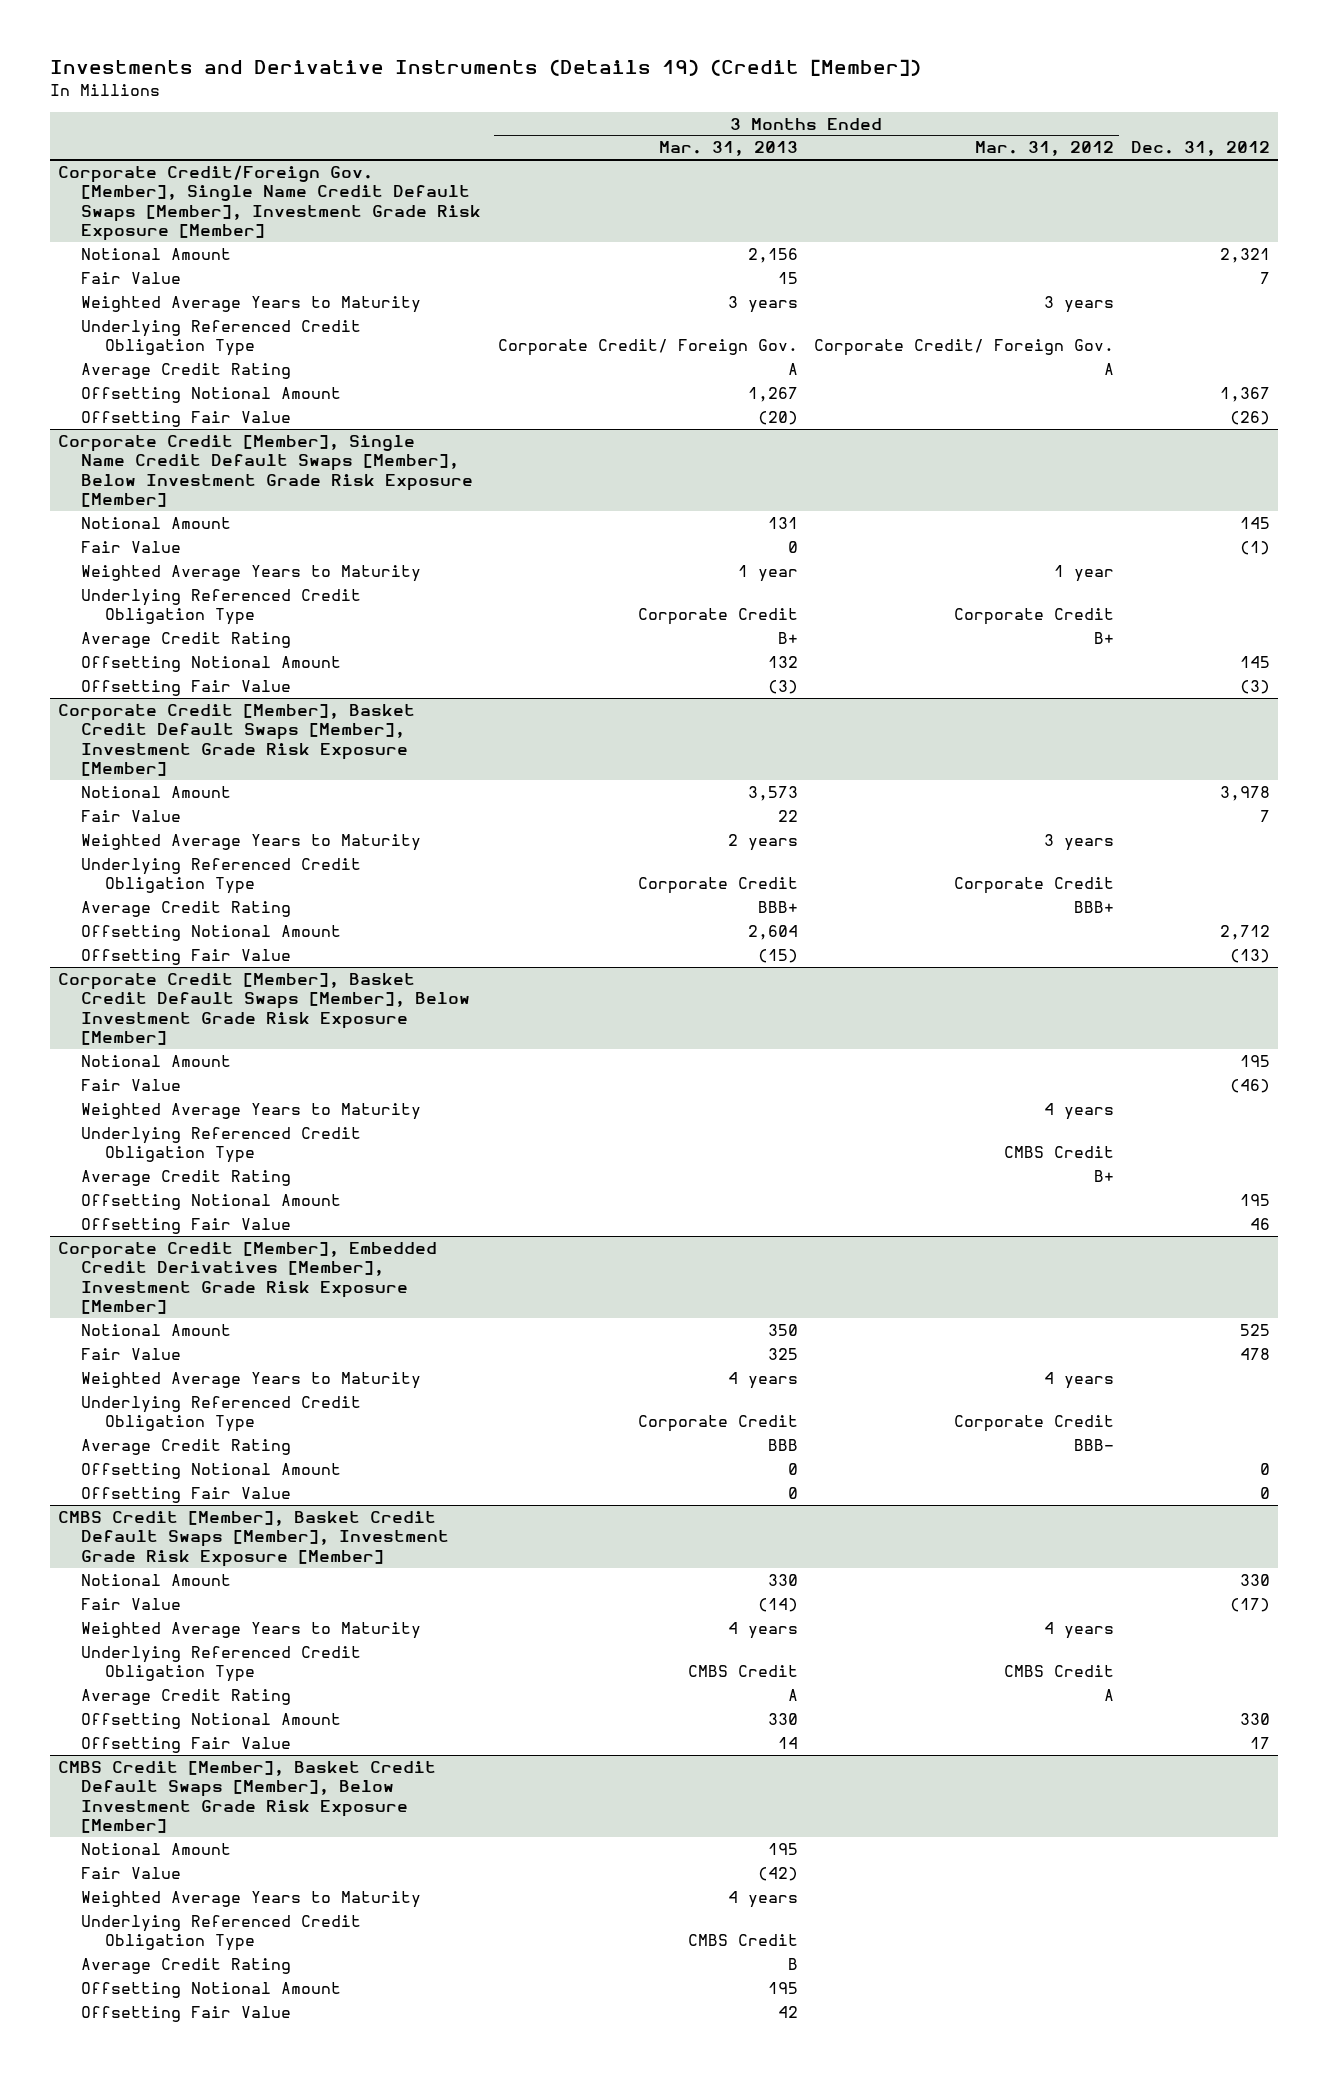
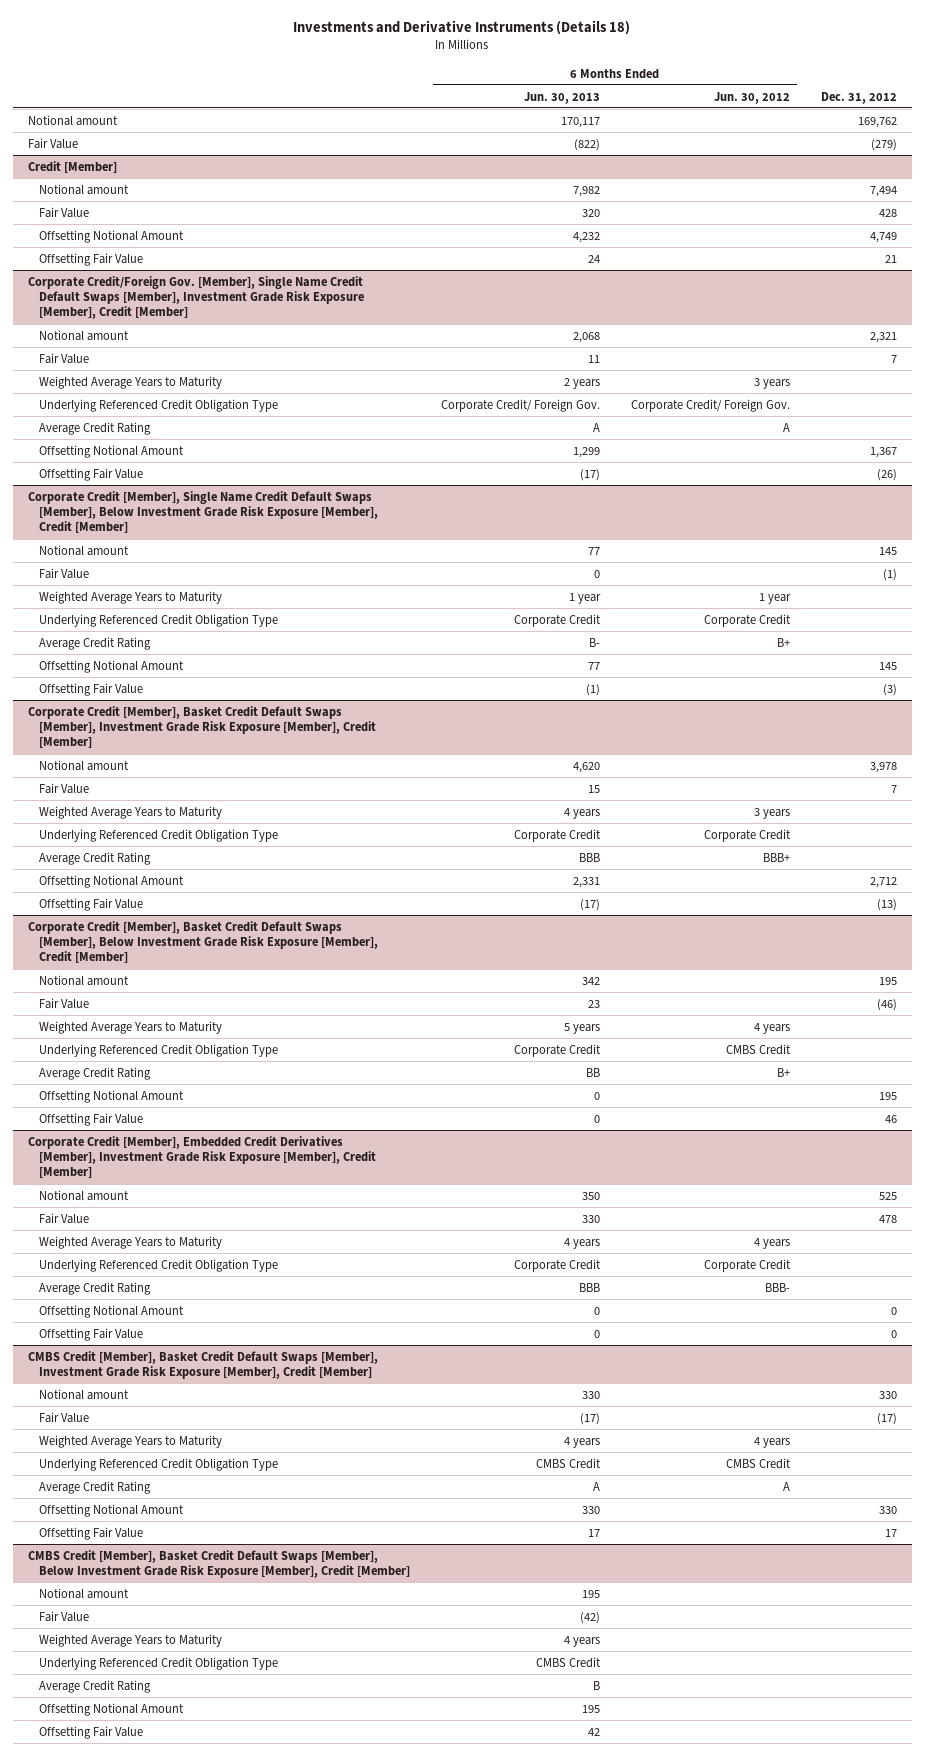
- Investments and Derivative Instruments (Details 19) (Credit [Member])
+ Investments and Derivative Instruments (Details 18)
- | 3 Months Ended Mar. 31, 2013 | 3 Months Ended Mar. 31, 2012 | Dec. 31, 2012
+ | 6 Months Ended Jun. 30, 2013 | 6 Months Ended Jun. 30, 2012 | Dec. 31, 2012
- Corporate Credit/Foreign Gov. [Member], Single Name Credit Default Swaps [Member], Investment Grade Risk Exposure [Member]
- Notional Amount | 2,156 | | 2,321
+ Notional amount | 170,117 | | 169,762
+ Fair Value | (822) | | (279)
+ Credit [Member]
+ Notional amount | 7,982 | | 7,494
+ Fair Value | 320 | | 428
+ Offsetting Notional Amount | 4,232 | | 4,749
+ Offsetting Fair Value | 24 | | 21
+ Corporate Credit/Foreign Gov. [Member], Single Name Credit Default Swaps [Member], Investment Grade Risk Exposure [Member], Credit [Member]
+ Notional amount | 2,068 | | 2,321
- Corporate Credit [Member], Single Name Credit Default Swaps [Member], Below Investment Grade Risk Exposure [Member]
- Notional Amount | 131 | | 145
+ Corporate Credit [Member], Single Name Credit Default Swaps [Member], Below Investment Grade Risk Exposure [Member], Credit [Member]
+ Notional amount | 77 | | 145
- Corporate Credit [Member], Basket Credit Default Swaps [Member], Investment Grade Risk Exposure [Member]
- Notional Amount | 3,573 | | 3,978
+ Corporate Credit [Member], Basket Credit Default Swaps [Member], Investment Grade Risk Exposure [Member], Credit [Member]
+ Notional amount | 4,620 | | 3,978
- Corporate Credit [Member], Basket Credit Default Swaps [Member], Below Investment Grade Risk Exposure [Member]
- Notional Amount | | | 195
+ Corporate Credit [Member], Basket Credit Default Swaps [Member], Below Investment Grade Risk Exposure [Member], Credit [Member]
+ Notional amount | 342 | | 195
- Corporate Credit [Member], Embedded Credit Derivatives [Member], Investment Grade Risk Exposure [Member]
- Notional Amount | 350 | | 525
+ Corporate Credit [Member], Embedded Credit Derivatives [Member], Investment Grade Risk Exposure [Member], Credit [Member]
+ Notional amount | 350 | | 525
- CMBS Credit [Member], Basket Credit Default Swaps [Member], Investment Grade Risk Exposure [Member]
- Notional Amount | 330 | | 330
+ CMBS Credit [Member], Basket Credit Default Swaps [Member], Investment Grade Risk Exposure [Member], Credit [Member]
+ Notional amount | 330 | | 330
- CMBS Credit [Member], Basket Credit Default Swaps [Member], Below Investment Grade Risk Exposure [Member]
- Notional Amount | 195 | |
+ CMBS Credit [Member], Basket Credit Default Swaps [Member], Below Investment Grade Risk Exposure [Member], Credit [Member]
+ Notional amount | 195 | |

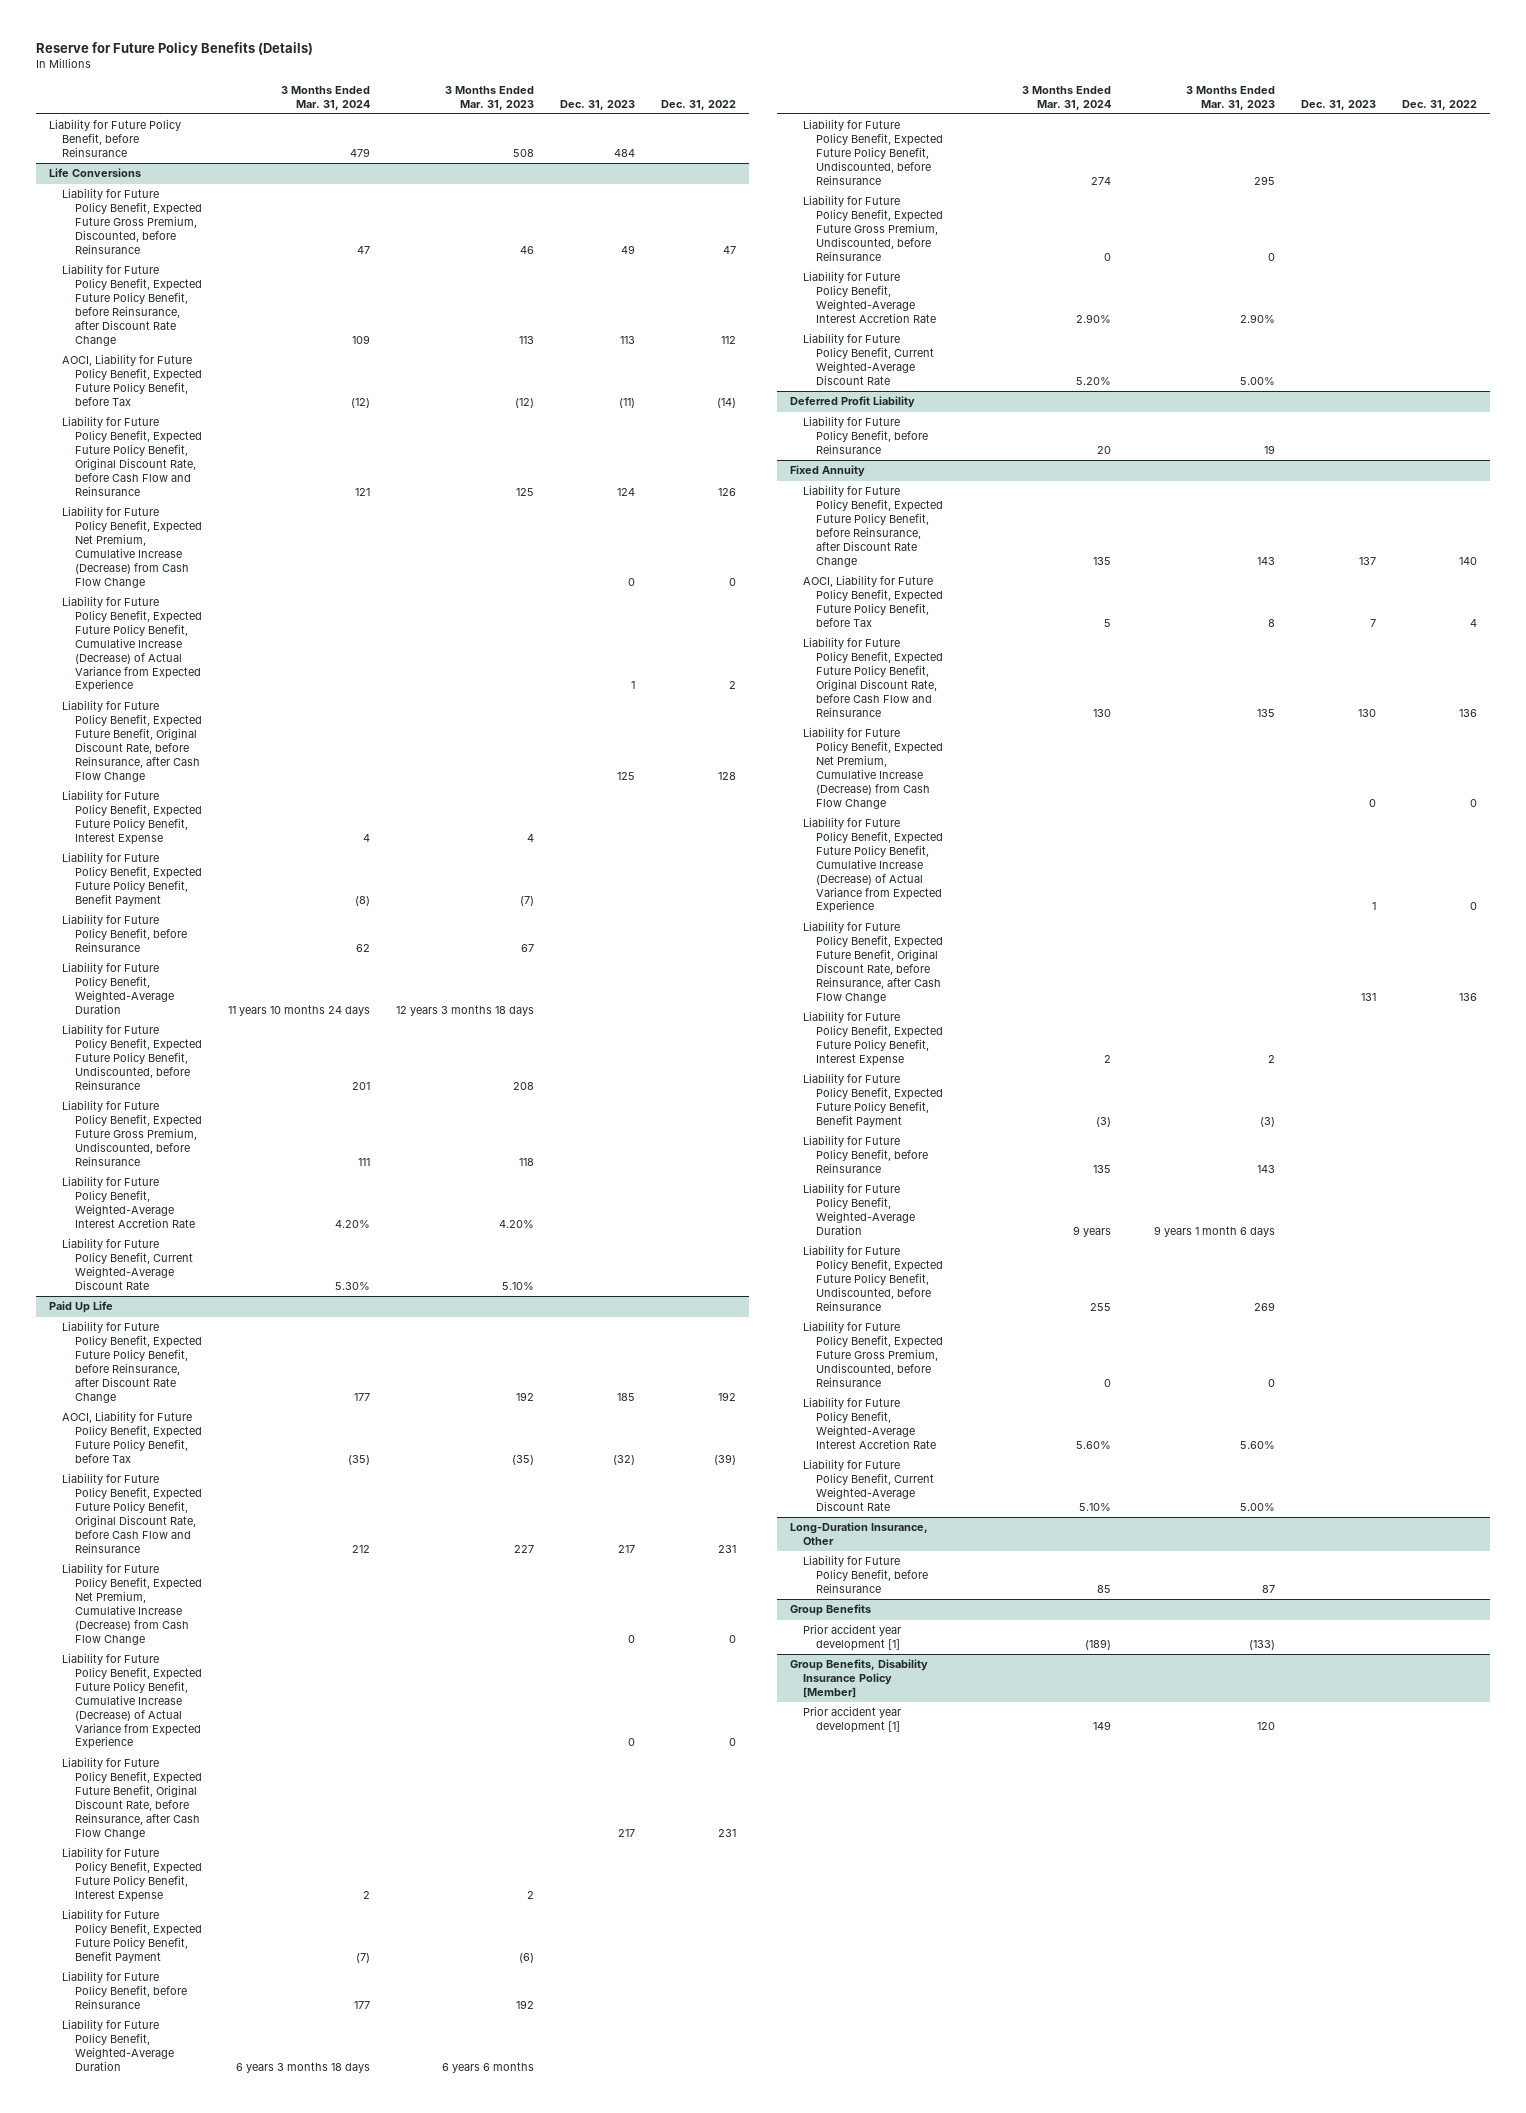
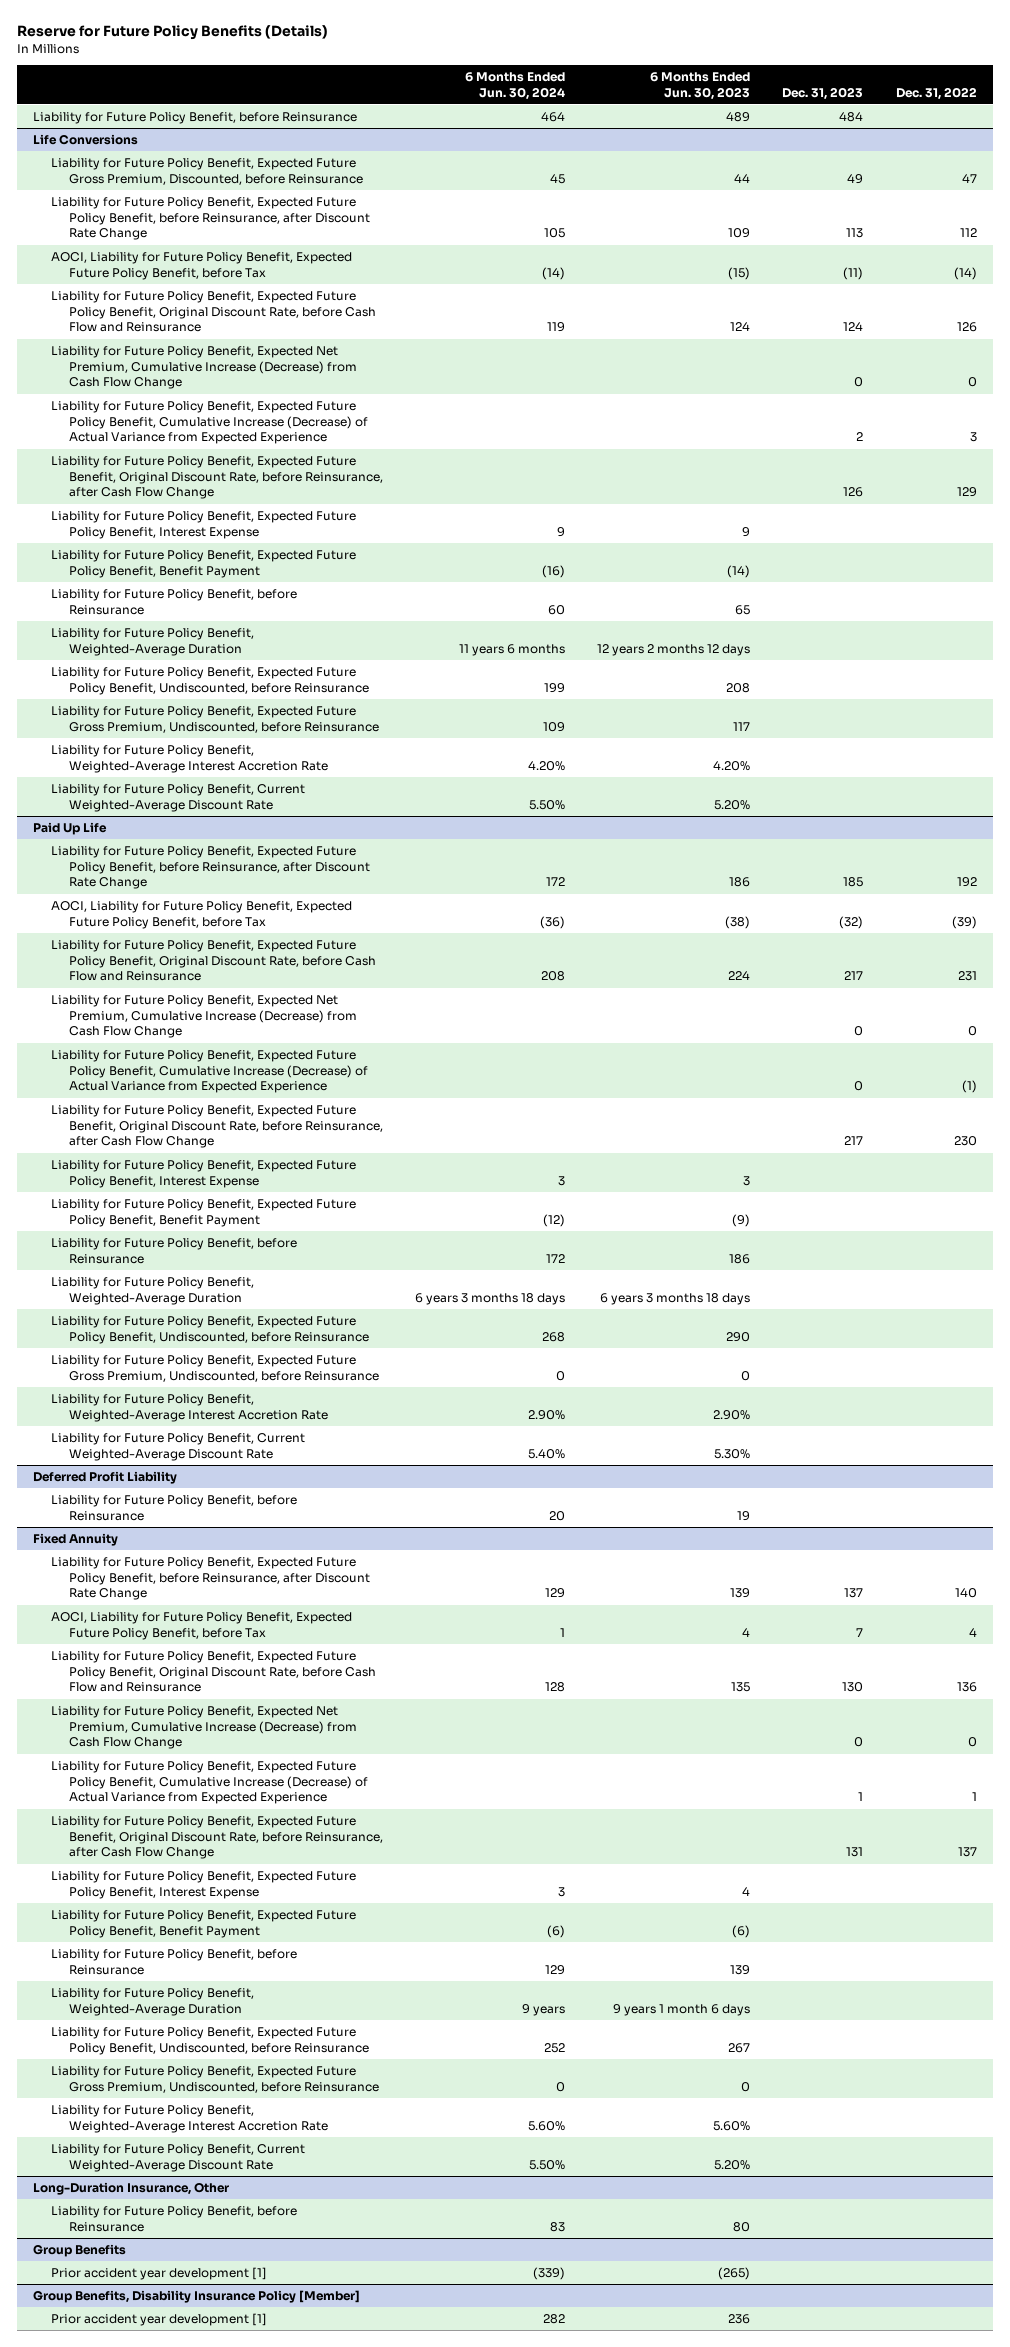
- | 3 Months Ended Mar. 31, 2024 | 3 Months Ended Mar. 31, 2023 | Dec. 31, 2023 | Dec. 31, 2022
+ | 6 Months Ended Jun. 30, 2024 | 6 Months Ended Jun. 30, 2023 | Dec. 31, 2023 | Dec. 31, 2022
@ Life Conversions
- Liability for Future Policy Benefit, Expected Future Policy Benefit, Cumulative Increase (Decrease) of Actual Variance from Expected Experience | | | 1 | 2
- Liability for Future Policy Benefit, Expected Future Benefit, Original Discount Rate, before Reinsurance, after Cash Flow Change | | | 125 | 128
+ Liability for Future Policy Benefit, Expected Future Policy Benefit, Cumulative Increase (Decrease) of Actual Variance from Expected Experience | | | 2 | 3
+ Liability for Future Policy Benefit, Expected Future Benefit, Original Discount Rate, before Reinsurance, after Cash Flow Change | | | 126 | 129
@ Paid Up Life
- Liability for Future Policy Benefit, Expected Future Policy Benefit, Cumulative Increase (Decrease) of Actual Variance from Expected Experience | | | 0 | 0
- Liability for Future Policy Benefit, Expected Future Benefit, Original Discount Rate, before Reinsurance, after Cash Flow Change | | | 217 | 231
+ Liability for Future Policy Benefit, Expected Future Policy Benefit, Cumulative Increase (Decrease) of Actual Variance from Expected Experience | | | 0 | (1)
+ Liability for Future Policy Benefit, Expected Future Benefit, Original Discount Rate, before Reinsurance, after Cash Flow Change | | | 217 | 230
@ Fixed Annuity
- Liability for Future Policy Benefit, Expected Future Policy Benefit, Cumulative Increase (Decrease) of Actual Variance from Expected Experience | | | 1 | 0
- Liability for Future Policy Benefit, Expected Future Benefit, Original Discount Rate, before Reinsurance, after Cash Flow Change | | | 131 | 136
+ Liability for Future Policy Benefit, Expected Future Policy Benefit, Cumulative Increase (Decrease) of Actual Variance from Expected Experience | | | 1 | 1
+ Liability for Future Policy Benefit, Expected Future Benefit, Original Discount Rate, before Reinsurance, after Cash Flow Change | | | 131 | 137

